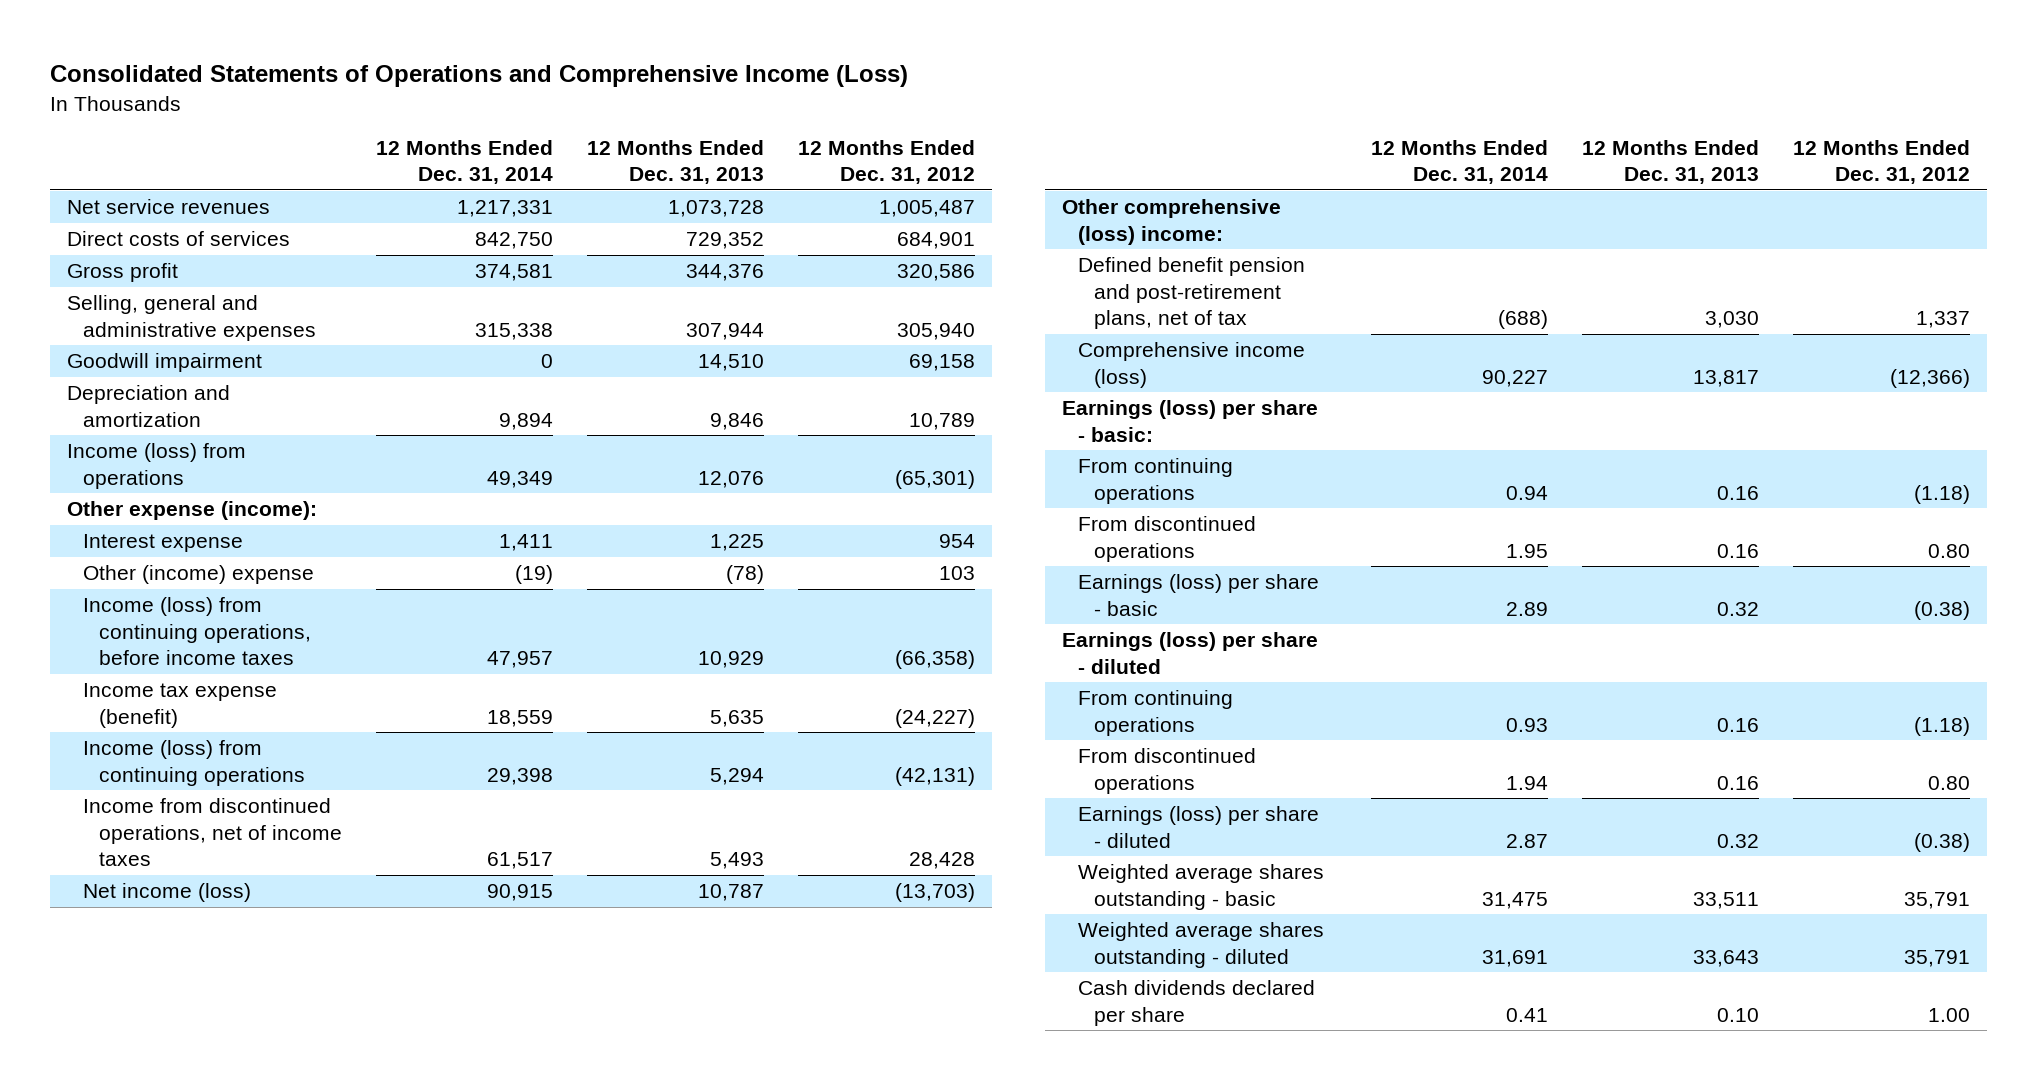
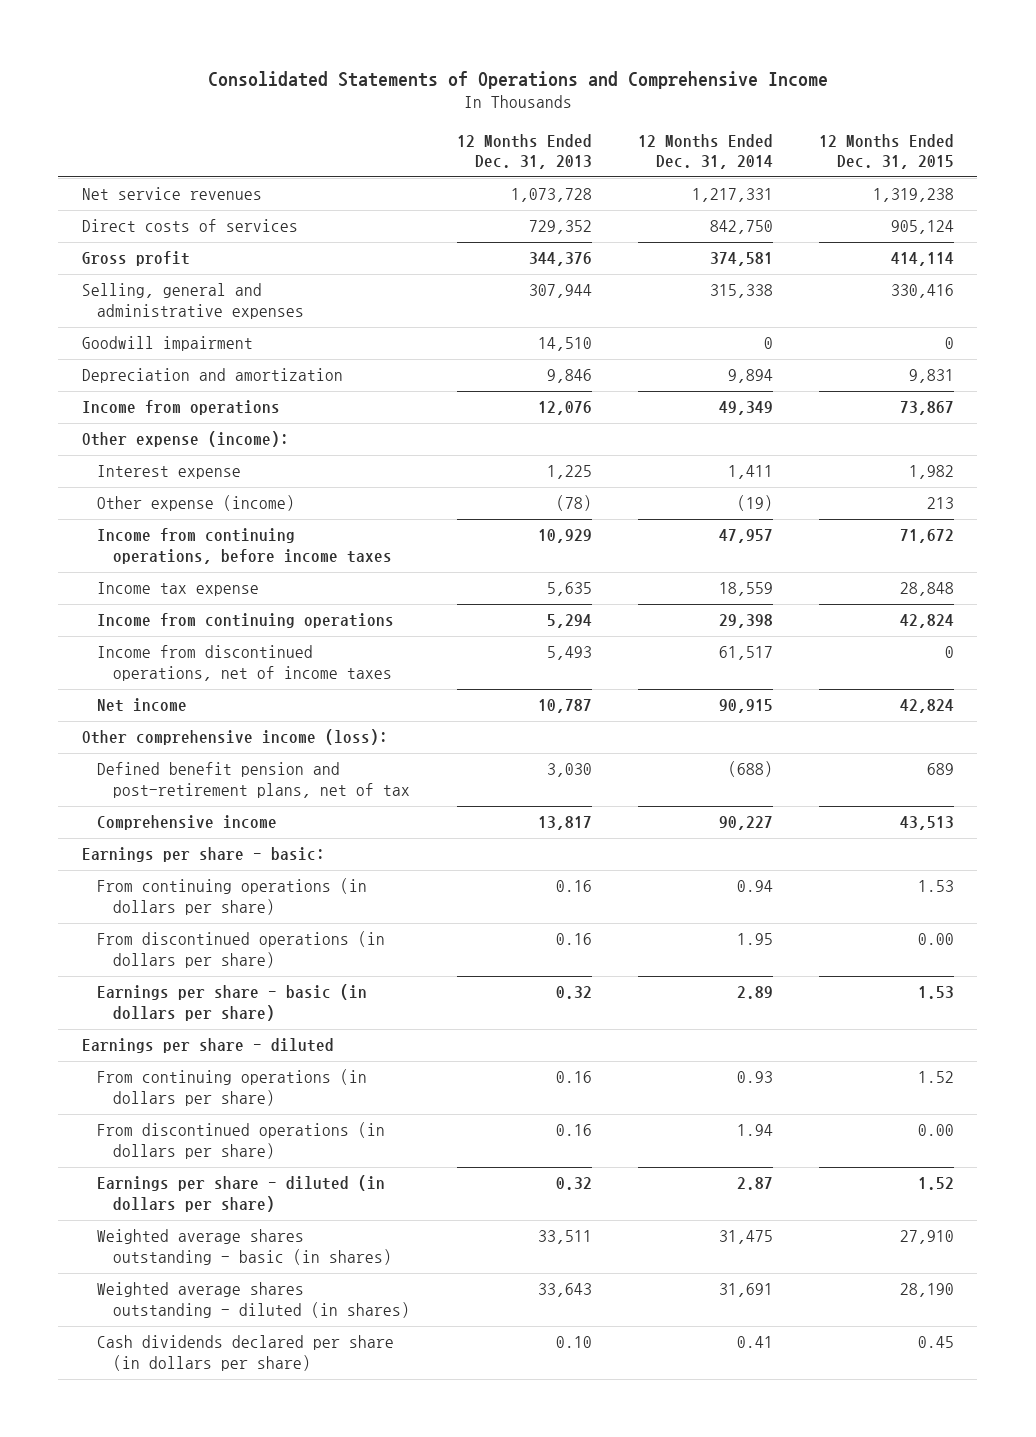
- Consolidated Statements of Operations and Comprehensive Income (Loss)
+ Consolidated Statements of Operations and Comprehensive Income
- | 12 Months Ended Dec. 31, 2014 | 12 Months Ended Dec. 31, 2013 | 12 Months Ended Dec. 31, 2012
+ | 12 Months Ended Dec. 31, 2013 | 12 Months Ended Dec. 31, 2014 | 12 Months Ended Dec. 31, 2015
- Income (loss) from operations | 49,349 | 12,076 | (65,301)
+ Income from operations | 12,076 | 49,349 | 73,867
- Other (income) expense | (19) | (78) | 103
- Income (loss) from continuing operations, before income taxes | 47,957 | 10,929 | (66,358)
- Income tax expense (benefit) | 18,559 | 5,635 | (24,227)
- Income (loss) from continuing operations | 29,398 | 5,294 | (42,131)
+ Other expense (income) | (78) | (19) | 213
+ Income from continuing operations, before income taxes | 10,929 | 47,957 | 71,672
+ Income tax expense | 5,635 | 18,559 | 28,848
+ Income from continuing operations | 5,294 | 29,398 | 42,824
- Net income (loss) | 90,915 | 10,787 | (13,703)
- Other comprehensive (loss) income:
+ Net income | 10,787 | 90,915 | 42,824
+ Other comprehensive income (loss):
- Comprehensive income (loss) | 90,227 | 13,817 | (12,366)
- Earnings (loss) per share - basic:
- From continuing operations | 0.94 | 0.16 | (1.18)
- From discontinued operations | 1.95 | 0.16 | 0.80
- Earnings (loss) per share - basic | 2.89 | 0.32 | (0.38)
- Earnings (loss) per share - diluted
- From continuing operations | 0.93 | 0.16 | (1.18)
- From discontinued operations | 1.94 | 0.16 | 0.80
- Earnings (loss) per share - diluted | 2.87 | 0.32 | (0.38)
- Weighted average shares outstanding - basic | 31,475 | 33,511 | 35,791
- Weighted average shares outstanding - diluted | 31,691 | 33,643 | 35,791
- Cash dividends declared per share | 0.41 | 0.10 | 1.00
+ Comprehensive income | 13,817 | 90,227 | 43,513
+ Earnings per share - basic:
+ From continuing operations (in dollars per share) | 0.16 | 0.94 | 1.53
+ From discontinued operations (in dollars per share) | 0.16 | 1.95 | 0.00
+ Earnings per share - basic (in dollars per share) | 0.32 | 2.89 | 1.53
+ Earnings per share - diluted
+ From continuing operations (in dollars per share) | 0.16 | 0.93 | 1.52
+ From discontinued operations (in dollars per share) | 0.16 | 1.94 | 0.00
+ Earnings per share - diluted (in dollars per share) | 0.32 | 2.87 | 1.52
+ Weighted average shares outstanding - basic (in shares) | 33,511 | 31,475 | 27,910
+ Weighted average shares outstanding - diluted (in shares) | 33,643 | 31,691 | 28,190
+ Cash dividends declared per share (in dollars per share) | 0.10 | 0.41 | 0.45

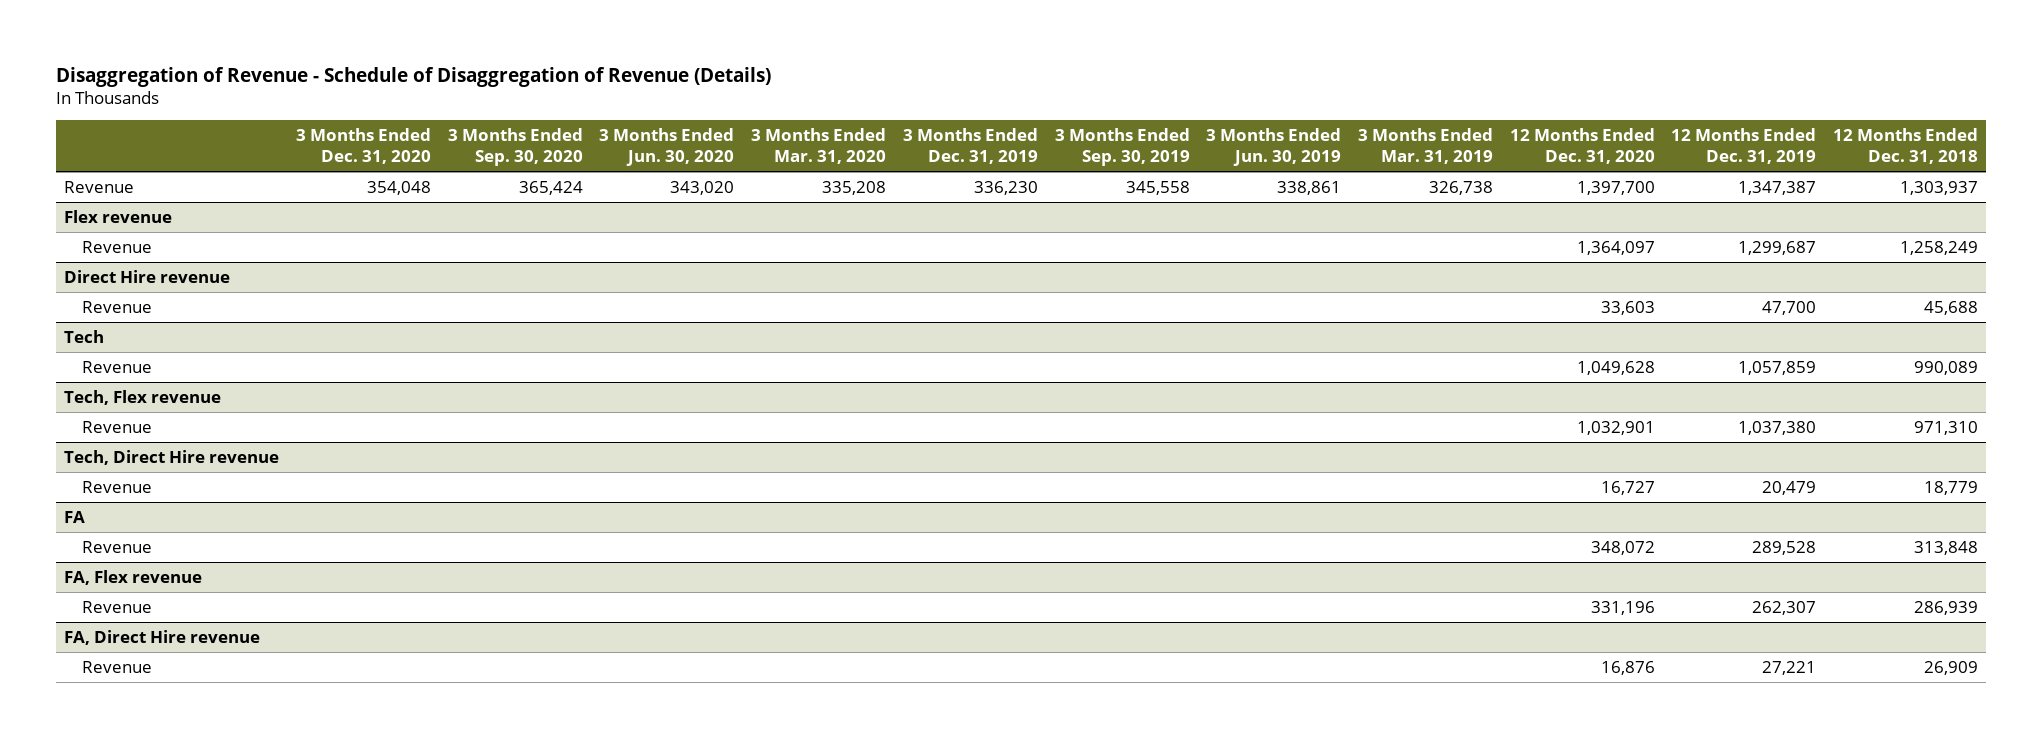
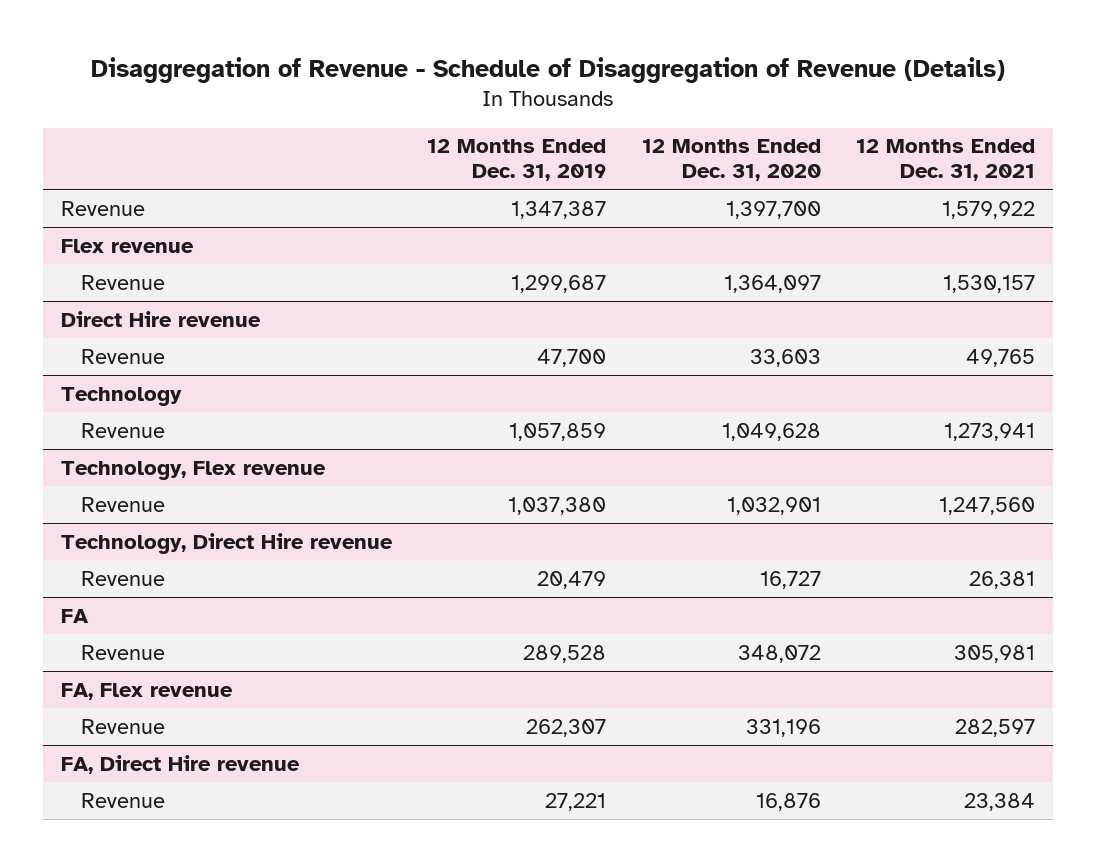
- | 3 Months Ended Dec. 31, 2020 | 3 Months Ended Sep. 30, 2020 | 3 Months Ended Jun. 30, 2020 | 3 Months Ended Mar. 31, 2020 | 3 Months Ended Dec. 31, 2019 | 3 Months Ended Sep. 30, 2019 | 3 Months Ended Jun. 30, 2019 | 3 Months Ended Mar. 31, 2019 | 12 Months Ended Dec. 31, 2020 | 12 Months Ended Dec. 31, 2019 | 12 Months Ended Dec. 31, 2018
+ | 12 Months Ended Dec. 31, 2019 | 12 Months Ended Dec. 31, 2020 | 12 Months Ended Dec. 31, 2021
- Tech
+ Technology
- Tech, Flex revenue
+ Technology, Flex revenue
- Tech, Direct Hire revenue
+ Technology, Direct Hire revenue

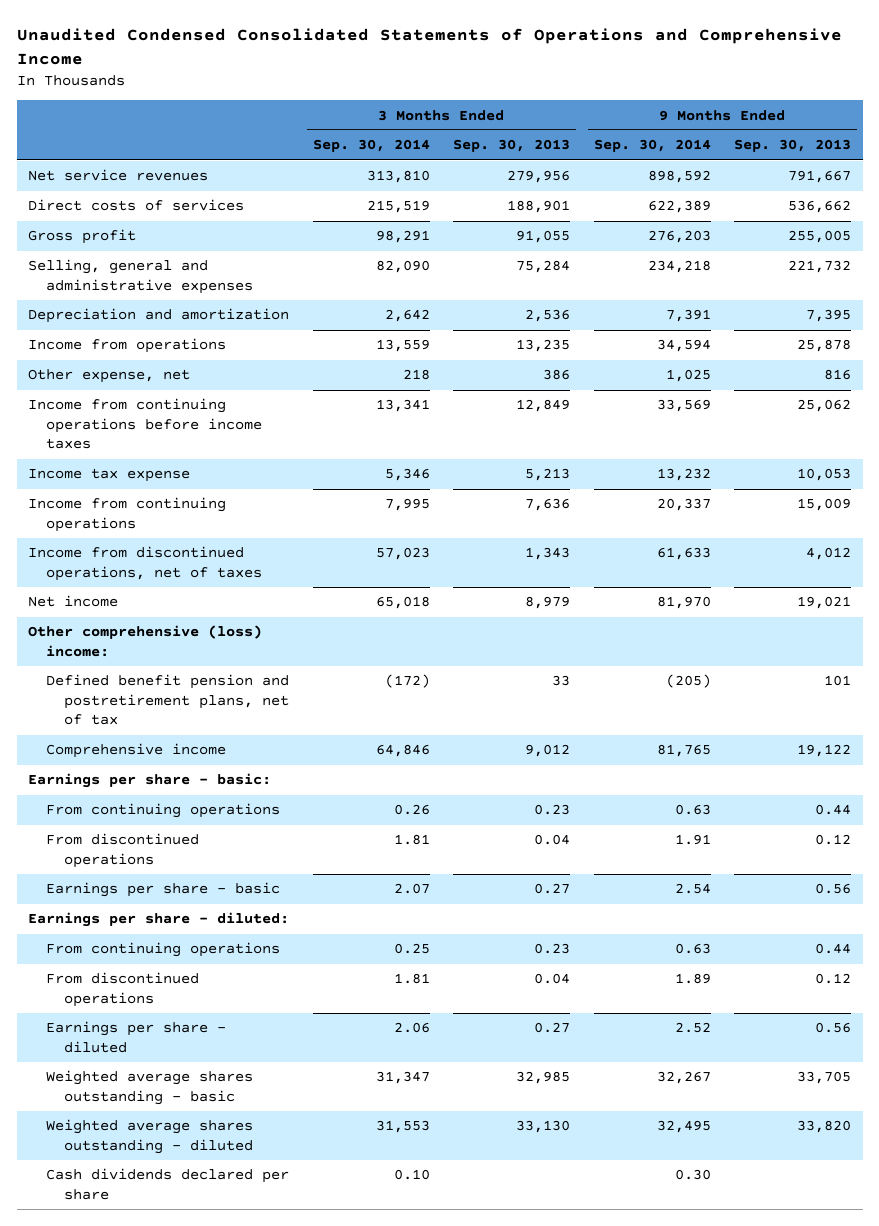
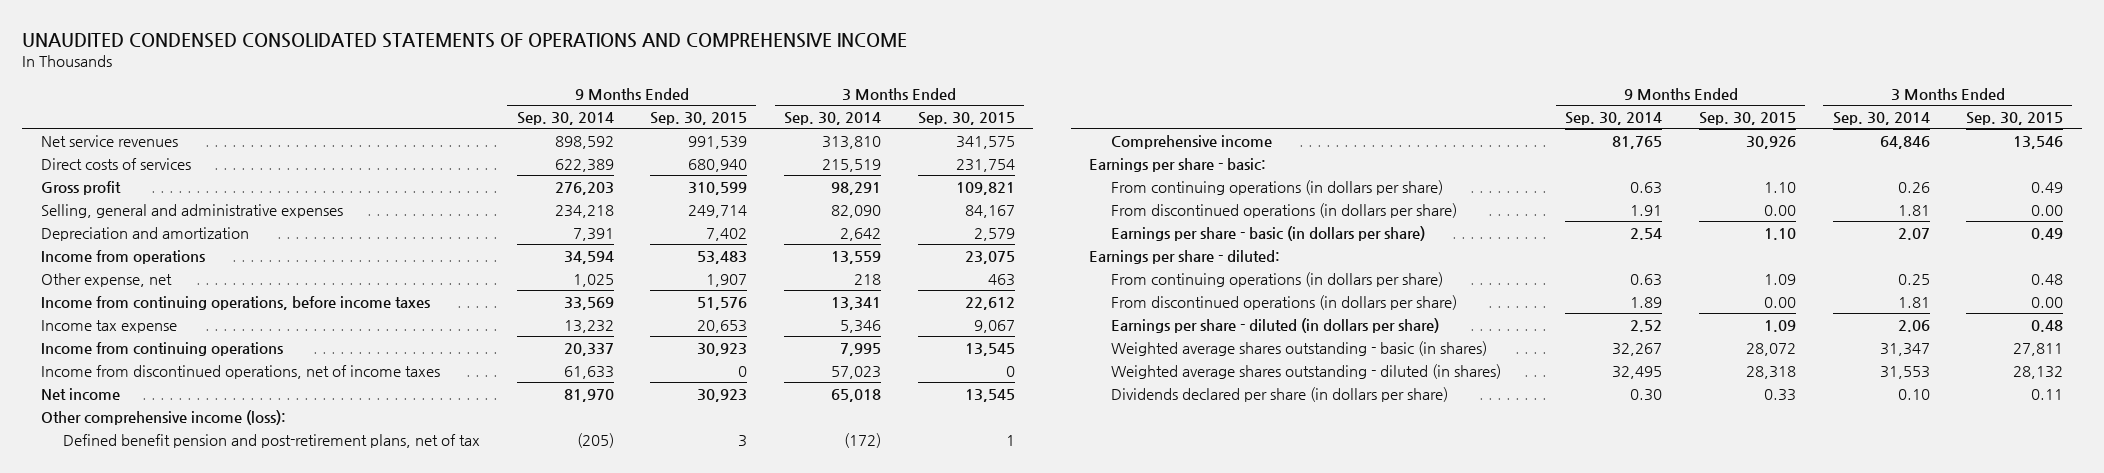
- Unaudited Condensed Consolidated Statements of Operations and Comprehensive Income
+ UNAUDITED CONDENSED CONSOLIDATED STATEMENTS OF OPERATIONS AND COMPREHENSIVE INCOME
- | 3 Months Ended Sep. 30, 2014 | 3 Months Ended Sep. 30, 2013 | 9 Months Ended Sep. 30, 2014 | 9 Months Ended Sep. 30, 2013
+ | 9 Months Ended Sep. 30, 2014 | 9 Months Ended Sep. 30, 2015 | 3 Months Ended Sep. 30, 2014 | 3 Months Ended Sep. 30, 2015
- Income from continuing operations before income taxes | 13,341 | 12,849 | 33,569 | 25,062
+ Income from continuing operations, before income taxes | 33,569 | 51,576 | 13,341 | 22,612
- Income from discontinued operations, net of taxes | 57,023 | 1,343 | 61,633 | 4,012
+ Income from discontinued operations, net of income taxes | 61,633 | 0 | 57,023 | 0
- Other comprehensive (loss) income:
- Defined benefit pension and postretirement plans, net of tax | (172) | 33 | (205) | 101
+ Other comprehensive income (loss):
+ Defined benefit pension and post-retirement plans, net of tax | (205) | 3 | (172) | 1
- From continuing operations | 0.26 | 0.23 | 0.63 | 0.44
- From discontinued operations | 1.81 | 0.04 | 1.91 | 0.12
- Earnings per share - basic | 2.07 | 0.27 | 2.54 | 0.56
+ From continuing operations (in dollars per share) | 0.63 | 1.10 | 0.26 | 0.49
+ From discontinued operations (in dollars per share) | 1.91 | 0.00 | 1.81 | 0.00
+ Earnings per share - basic (in dollars per share) | 2.54 | 1.10 | 2.07 | 0.49
- From continuing operations | 0.25 | 0.23 | 0.63 | 0.44
- From discontinued operations | 1.81 | 0.04 | 1.89 | 0.12
- Earnings per share - diluted | 2.06 | 0.27 | 2.52 | 0.56
- Weighted average shares outstanding - basic | 31,347 | 32,985 | 32,267 | 33,705
- Weighted average shares outstanding - diluted | 31,553 | 33,130 | 32,495 | 33,820
- Cash dividends declared per share | 0.10 | | 0.30 |
+ From continuing operations (in dollars per share) | 0.63 | 1.09 | 0.25 | 0.48
+ From discontinued operations (in dollars per share) | 1.89 | 0.00 | 1.81 | 0.00
+ Earnings per share - diluted (in dollars per share) | 2.52 | 1.09 | 2.06 | 0.48
+ Weighted average shares outstanding - basic (in shares) | 32,267 | 28,072 | 31,347 | 27,811
+ Weighted average shares outstanding - diluted (in shares) | 32,495 | 28,318 | 31,553 | 28,132
+ Dividends declared per share (in dollars per share) | 0.30 | 0.33 | 0.10 | 0.11

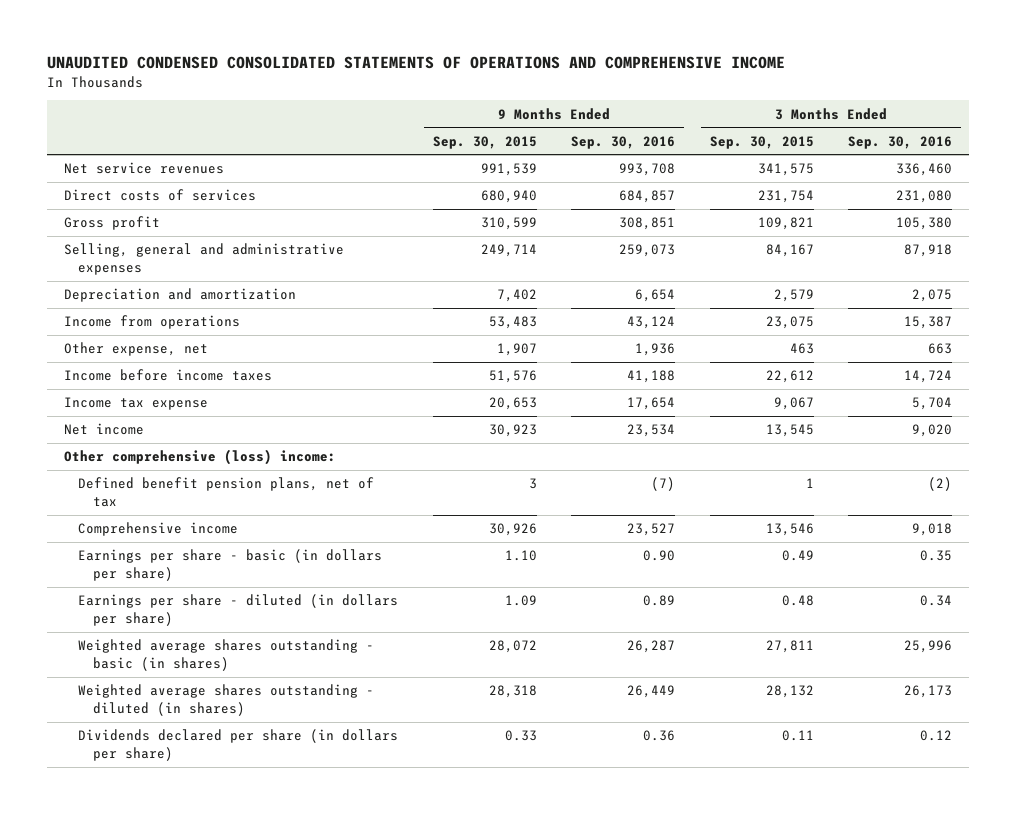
- | 9 Months Ended Sep. 30, 2014 | 9 Months Ended Sep. 30, 2015 | 3 Months Ended Sep. 30, 2014 | 3 Months Ended Sep. 30, 2015
+ | 9 Months Ended Sep. 30, 2015 | 9 Months Ended Sep. 30, 2016 | 3 Months Ended Sep. 30, 2015 | 3 Months Ended Sep. 30, 2016
- Income from continuing operations, before income taxes | 33,569 | 51,576 | 13,341 | 22,612
+ Income before income taxes | 51,576 | 41,188 | 22,612 | 14,724
- Income from continuing operations | 20,337 | 30,923 | 7,995 | 13,545
- Income from discontinued operations, net of income taxes | 61,633 | 0 | 57,023 | 0
- Other comprehensive income (loss):
- Defined benefit pension and post-retirement plans, net of tax | (205) | 3 | (172) | 1
+ Other comprehensive (loss) income:
+ Defined benefit pension plans, net of tax | 3 | (7) | 1 | (2)
- Earnings per share - basic:
- From continuing operations (in dollars per share) | 0.63 | 1.10 | 0.26 | 0.49
- From discontinued operations (in dollars per share) | 1.91 | 0.00 | 1.81 | 0.00
- Earnings per share - diluted:
- From continuing operations (in dollars per share) | 0.63 | 1.09 | 0.25 | 0.48
- From discontinued operations (in dollars per share) | 1.89 | 0.00 | 1.81 | 0.00

